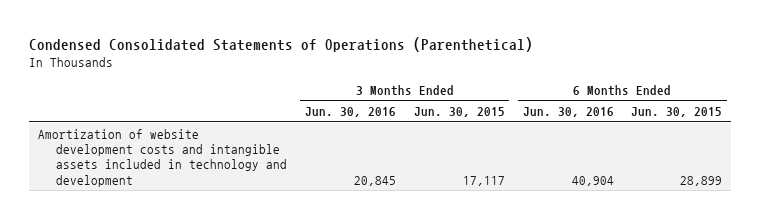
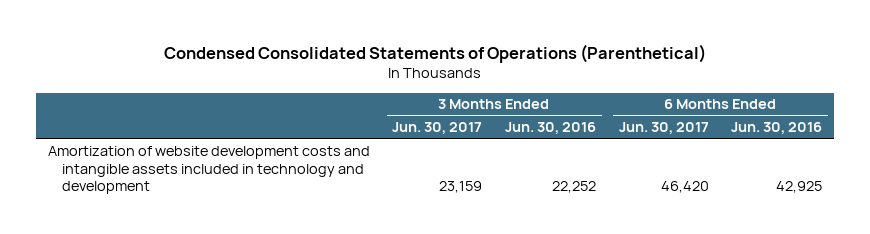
- | 3 Months Ended Jun. 30, 2016 | 3 Months Ended Jun. 30, 2015 | 6 Months Ended Jun. 30, 2016 | 6 Months Ended Jun. 30, 2015
+ | 3 Months Ended Jun. 30, 2017 | 3 Months Ended Jun. 30, 2016 | 6 Months Ended Jun. 30, 2017 | 6 Months Ended Jun. 30, 2016
- Amortization of website development costs and intangible assets included in technology and development | 20,845 | 17,117 | 40,904 | 28,899
+ Amortization of website development costs and intangible assets included in technology and development | 23,159 | 22,252 | 46,420 | 42,925

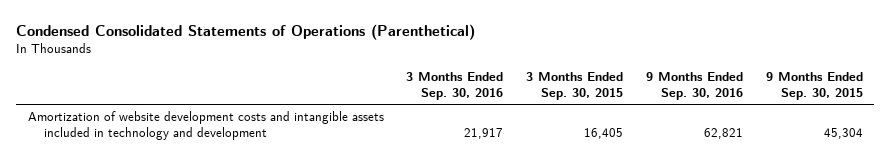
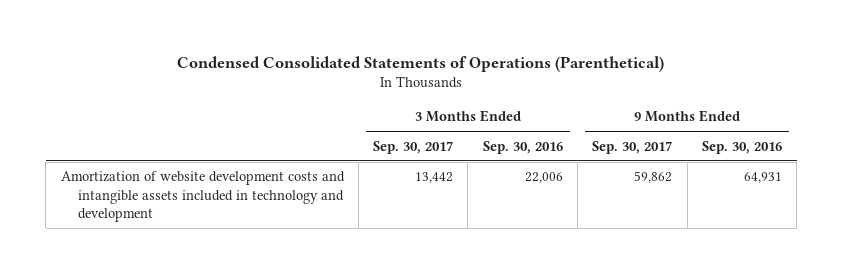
- | 3 Months Ended Sep. 30, 2016 | 3 Months Ended Sep. 30, 2015 | 9 Months Ended Sep. 30, 2016 | 9 Months Ended Sep. 30, 2015
+ | 3 Months Ended Sep. 30, 2017 | 3 Months Ended Sep. 30, 2016 | 9 Months Ended Sep. 30, 2017 | 9 Months Ended Sep. 30, 2016
- Amortization of website development costs and intangible assets included in technology and development | 21,917 | 16,405 | 62,821 | 45,304
+ Amortization of website development costs and intangible assets included in technology and development | 13,442 | 22,006 | 59,862 | 64,931

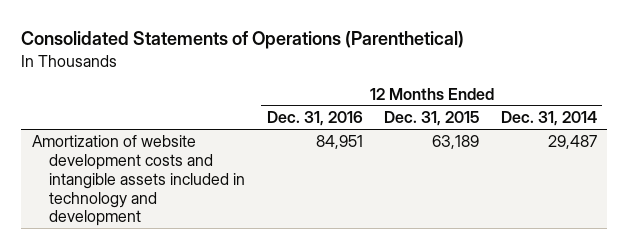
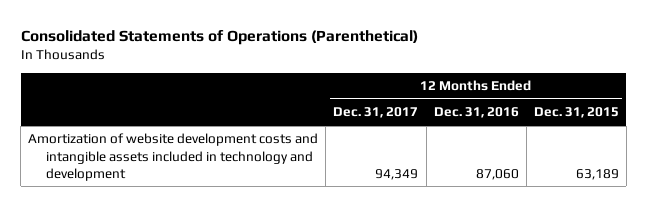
- | 12 Months Ended Dec. 31, 2016 | 12 Months Ended Dec. 31, 2015 | 12 Months Ended Dec. 31, 2014
+ | 12 Months Ended Dec. 31, 2017 | 12 Months Ended Dec. 31, 2016 | 12 Months Ended Dec. 31, 2015
- Amortization of website development costs and intangible assets included in technology and development | 84,951 | 63,189 | 29,487
+ Amortization of website development costs and intangible assets included in technology and development | 94,349 | 87,060 | 63,189

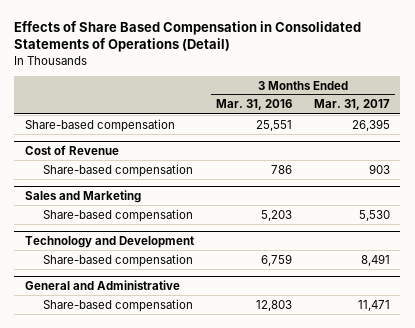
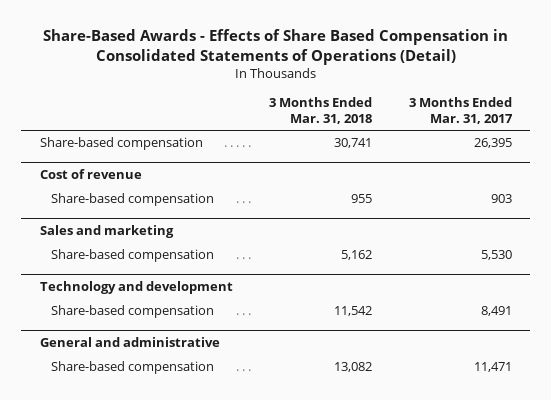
- Effects of Share Based Compensation in Consolidated Statements of Operations (Detail)
+ Share-Based Awards - Effects of Share Based Compensation in Consolidated Statements of Operations (Detail)
- | 3 Months Ended Mar. 31, 2016 | 3 Months Ended Mar. 31, 2017
+ | 3 Months Ended Mar. 31, 2018 | 3 Months Ended Mar. 31, 2017
- Cost of Revenue
+ Cost of revenue
- Sales and Marketing
+ Sales and marketing
- Technology and Development
+ Technology and development
- General and Administrative
+ General and administrative

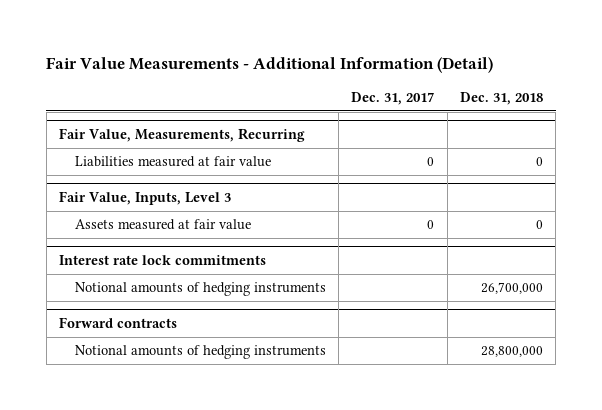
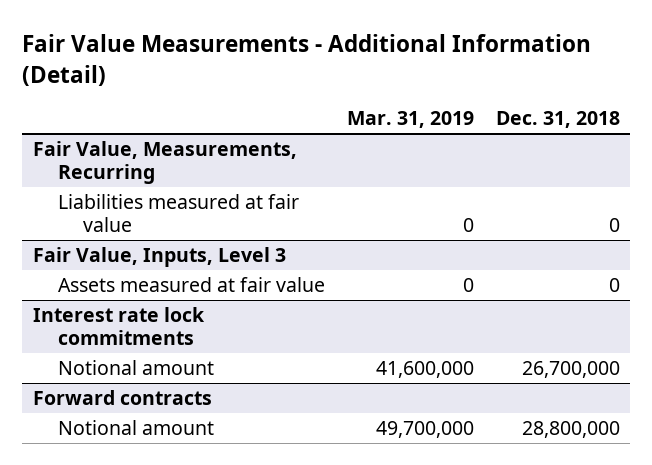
- | Dec. 31, 2017 | Dec. 31, 2018
+ | Mar. 31, 2019 | Dec. 31, 2018
@ Interest rate lock commitments
- Notional amounts of hedging instruments | | 26,700,000
+ Notional amount | 41,600,000 | 26,700,000
@ Forward contracts
- Notional amounts of hedging instruments | | 28,800,000
+ Notional amount | 49,700,000 | 28,800,000

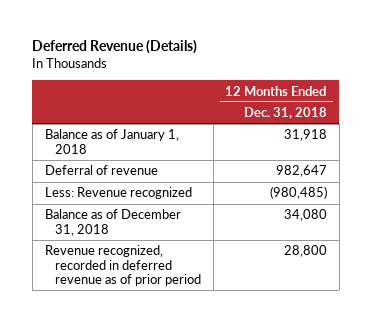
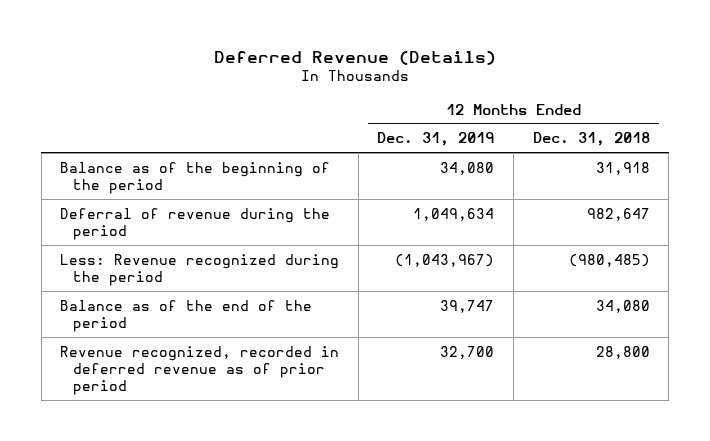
- | 12 Months Ended Dec. 31, 2018
+ | 12 Months Ended Dec. 31, 2019 | 12 Months Ended Dec. 31, 2018
- Balance as of January 1, 2018 | 31,918
- Deferral of revenue | 982,647
- Less: Revenue recognized | (980,485)
- Balance as of December 31, 2018 | 34,080
+ Balance as of the beginning of the period | 34,080 | 31,918
+ Deferral of revenue during the period | 1,049,634 | 982,647
+ Less: Revenue recognized during the period | (1,043,967) | (980,485)
+ Balance as of the end of the period | 39,747 | 34,080

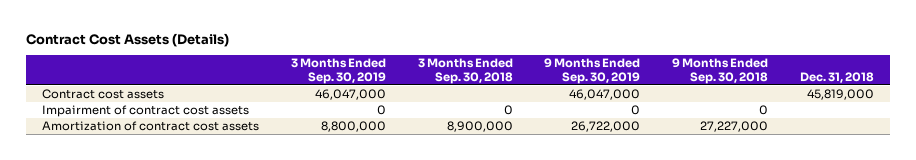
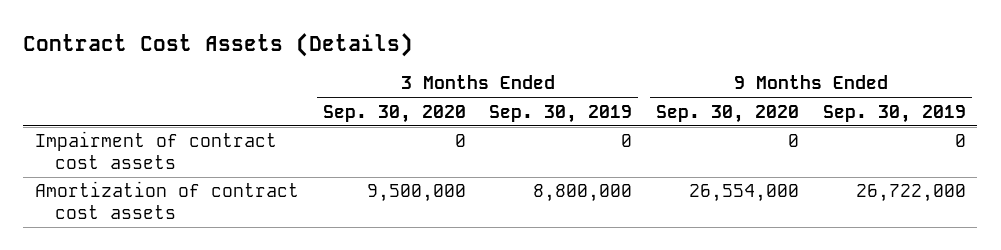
- | 3 Months Ended Sep. 30, 2019 | 3 Months Ended Sep. 30, 2018 | 9 Months Ended Sep. 30, 2019 | 9 Months Ended Sep. 30, 2018 | Dec. 31, 2018
+ | 3 Months Ended Sep. 30, 2020 | 3 Months Ended Sep. 30, 2019 | 9 Months Ended Sep. 30, 2020 | 9 Months Ended Sep. 30, 2019
- Contract cost assets | 46,047,000 | | 46,047,000 | | 45,819,000

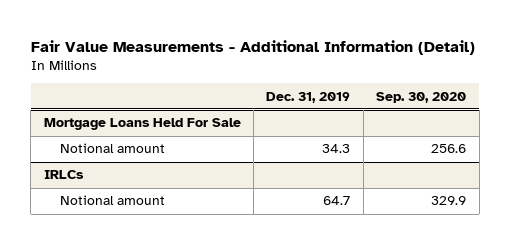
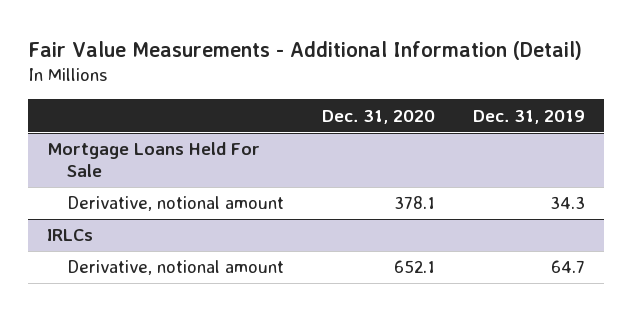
- | Dec. 31, 2019 | Sep. 30, 2020
+ | Dec. 31, 2020 | Dec. 31, 2019
@ Mortgage Loans Held For Sale
- Notional amount | 34.3 | 256.6
+ Derivative, notional amount | 378.1 | 34.3
@ IRLCs
- Notional amount | 64.7 | 329.9
+ Derivative, notional amount | 652.1 | 64.7

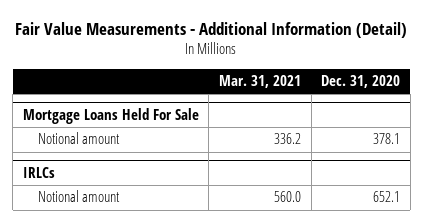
- | Dec. 31, 2020 | Dec. 31, 2019
+ | Mar. 31, 2021 | Dec. 31, 2020
@ Mortgage Loans Held For Sale
- Derivative, notional amount | 378.1 | 34.3
+ Notional amount | 336.2 | 378.1
@ IRLCs
- Derivative, notional amount | 652.1 | 64.7
+ Notional amount | 560.0 | 652.1

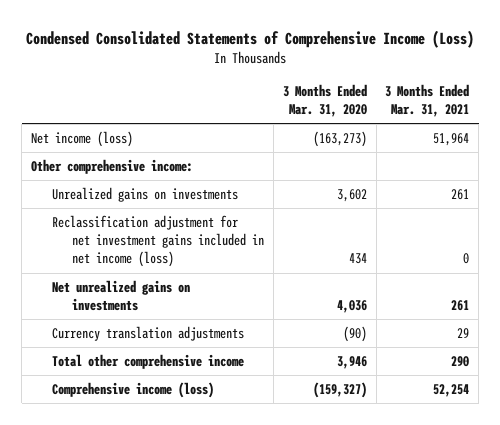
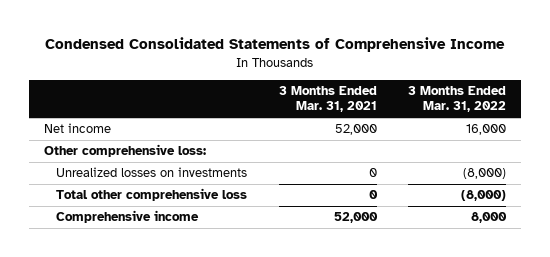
- Condensed Consolidated Statements of Comprehensive Income (Loss)
+ Condensed Consolidated Statements of Comprehensive Income
- | 3 Months Ended Mar. 31, 2020 | 3 Months Ended Mar. 31, 2021
+ | 3 Months Ended Mar. 31, 2021 | 3 Months Ended Mar. 31, 2022
- Net income (loss) | (163,273) | 51,964
- Other comprehensive income:
- Unrealized gains on investments | 3,602 | 261
- Reclassification adjustment for net investment gains included in net income (loss) | 434 | 0
- Net unrealized gains on investments | 4,036 | 261
- Currency translation adjustments | (90) | 29
- Total other comprehensive income | 3,946 | 290
- Comprehensive income (loss) | (159,327) | 52,254
+ Net income | 52,000 | 16,000
+ Other comprehensive loss:
+ Unrealized losses on investments | 0 | (8,000)
+ Total other comprehensive loss | 0 | (8,000)
+ Comprehensive income | 52,000 | 8,000

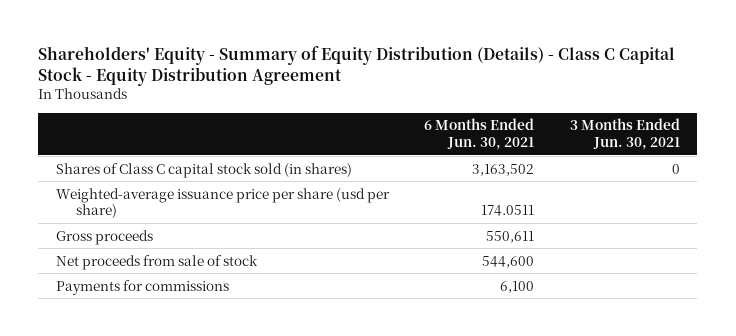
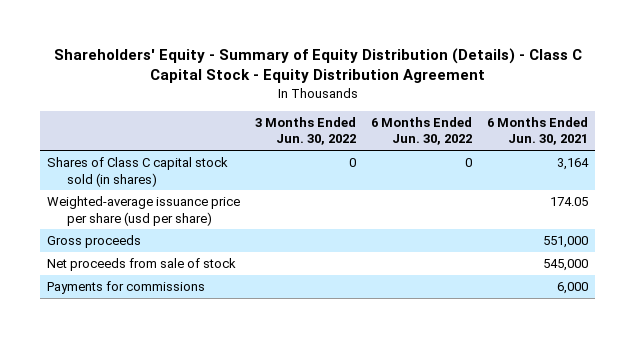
- | 6 Months Ended Jun. 30, 2021 | 3 Months Ended Jun. 30, 2021
+ | 3 Months Ended Jun. 30, 2022 | 6 Months Ended Jun. 30, 2022 | 6 Months Ended Jun. 30, 2021
- Shares of Class C capital stock sold (in shares) | 3,163,502 | 0
- Weighted-average issuance price per share (usd per share) | 174.0511 |
- Gross proceeds | 550,611 |
- Net proceeds from sale of stock | 544,600 |
- Payments for commissions | 6,100 |
+ Shares of Class C capital stock sold (in shares) | 0 | 0 | 3,164
+ Weighted-average issuance price per share (usd per share) | | | 174.05
+ Gross proceeds | | | 551,000
+ Net proceeds from sale of stock | | | 545,000
+ Payments for commissions | | | 6,000

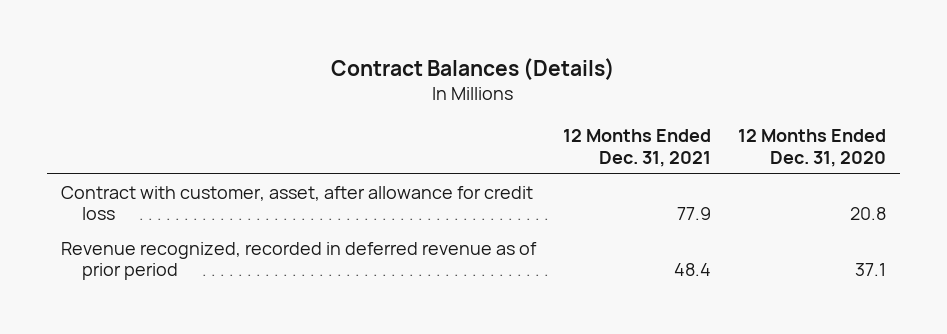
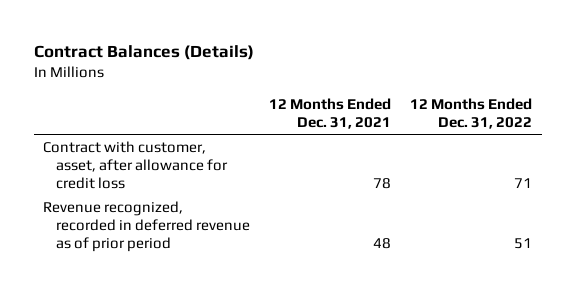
- | 12 Months Ended Dec. 31, 2021 | 12 Months Ended Dec. 31, 2020
+ | 12 Months Ended Dec. 31, 2021 | 12 Months Ended Dec. 31, 2022
- Contract with customer, asset, after allowance for credit loss | 77.9 | 20.8
- Revenue recognized, recorded in deferred revenue as of prior period | 48.4 | 37.1
+ Contract with customer, asset, after allowance for credit loss | 78 | 71
+ Revenue recognized, recorded in deferred revenue as of prior period | 48 | 51

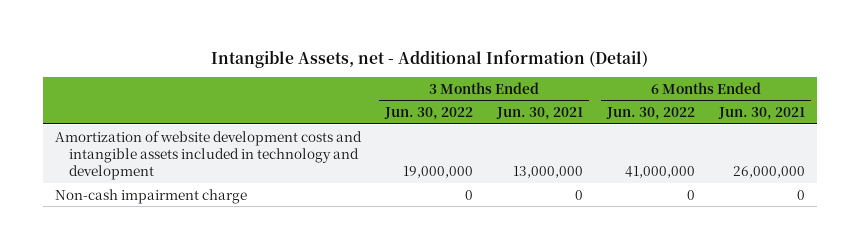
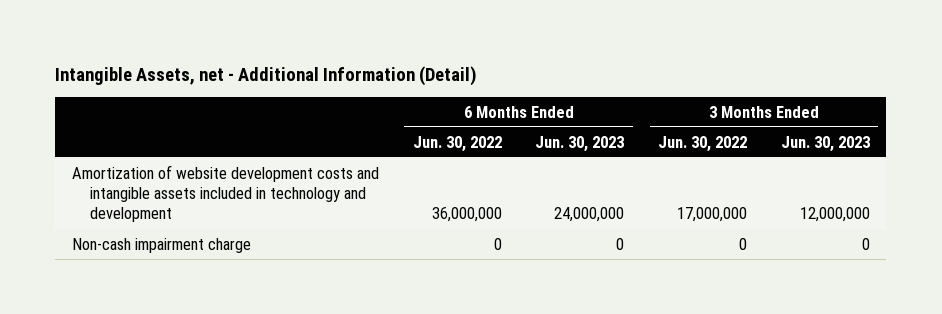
- | 3 Months Ended Jun. 30, 2022 | 3 Months Ended Jun. 30, 2021 | 6 Months Ended Jun. 30, 2022 | 6 Months Ended Jun. 30, 2021
+ | 6 Months Ended Jun. 30, 2022 | 6 Months Ended Jun. 30, 2023 | 3 Months Ended Jun. 30, 2022 | 3 Months Ended Jun. 30, 2023
- Amortization of website development costs and intangible assets included in technology and development | 19,000,000 | 13,000,000 | 41,000,000 | 26,000,000
+ Amortization of website development costs and intangible assets included in technology and development | 36,000,000 | 24,000,000 | 17,000,000 | 12,000,000

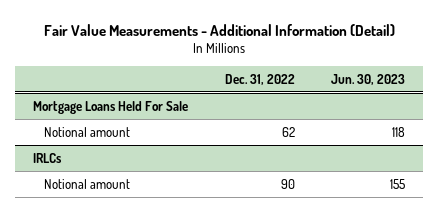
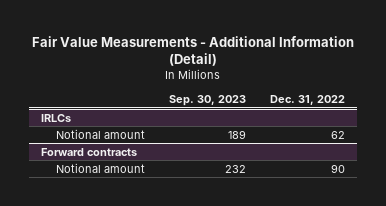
- | Dec. 31, 2022 | Jun. 30, 2023
+ | Sep. 30, 2023 | Dec. 31, 2022
- Mortgage Loans Held For Sale
- Notional amount | 62 | 118
@ IRLCs
+ Notional amount | 189 | 62
+ Forward contracts

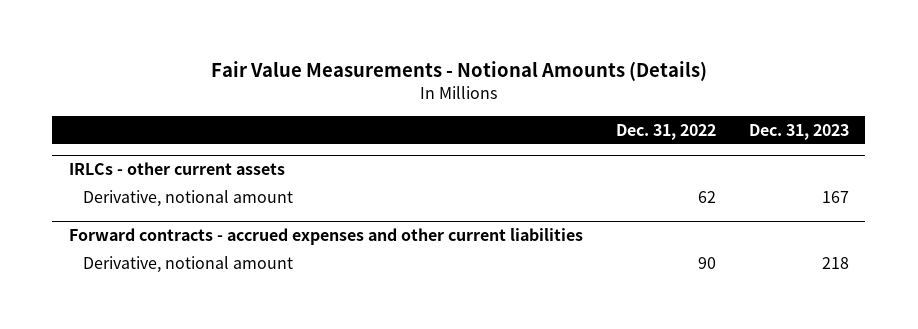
- Fair Value Measurements - Additional Information (Detail)
+ Fair Value Measurements - Notional Amounts (Details)
- | Sep. 30, 2023 | Dec. 31, 2022
+ | Dec. 31, 2022 | Dec. 31, 2023
- IRLCs
- Notional amount | 189 | 62
- Forward contracts
- Notional amount | 232 | 90
+ IRLCs - other current assets
+ Derivative, notional amount | 62 | 167
+ Forward contracts - accrued expenses and other current liabilities
+ Derivative, notional amount | 90 | 218

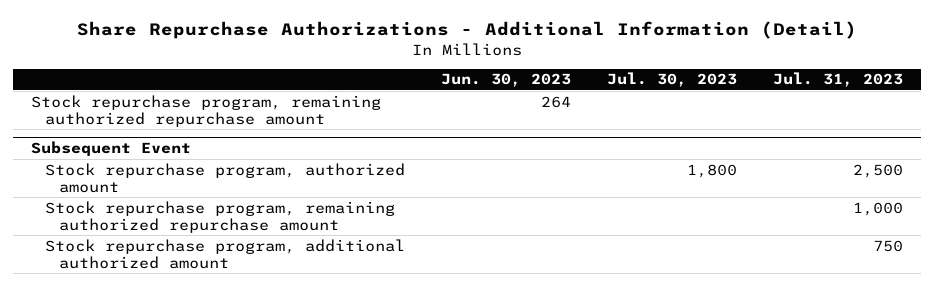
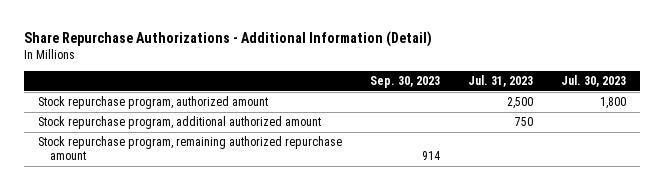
- | Jun. 30, 2023 | Jul. 30, 2023 | Jul. 31, 2023
+ | Sep. 30, 2023 | Jul. 31, 2023 | Jul. 30, 2023
- Subsequent Event
- Stock repurchase program, remaining authorized repurchase amount | | | 1,000
moved down: Stock repurchase program, remaining authorized repurchase amount | 914 | |

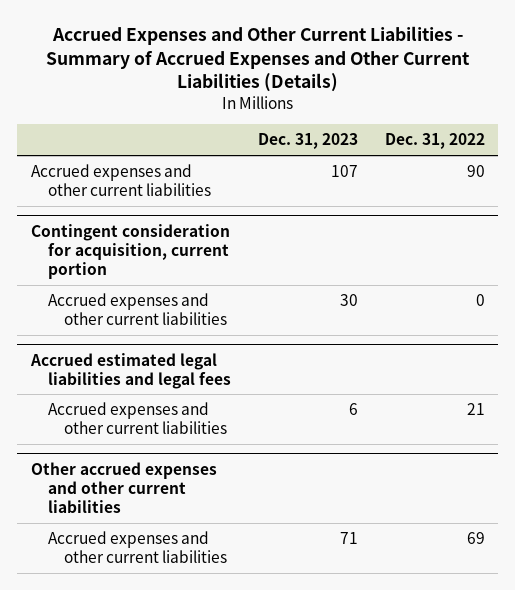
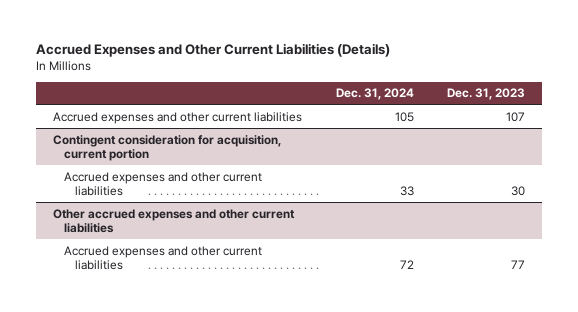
- Accrued Expenses and Other Current Liabilities - Summary of Accrued Expenses and Other Current Liabilities (Details)
+ Accrued Expenses and Other Current Liabilities (Details)
- | Dec. 31, 2023 | Dec. 31, 2022
+ | Dec. 31, 2024 | Dec. 31, 2023
- Accrued estimated legal liabilities and legal fees
- Accrued expenses and other current liabilities | 6 | 21
@ Other accrued expenses and other current liabilities
- Accrued expenses and other current liabilities | 71 | 69
+ Accrued expenses and other current liabilities | 72 | 77

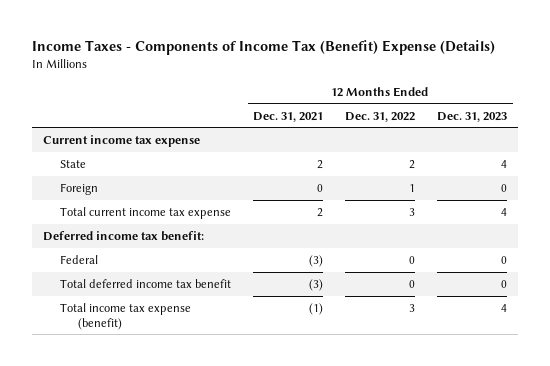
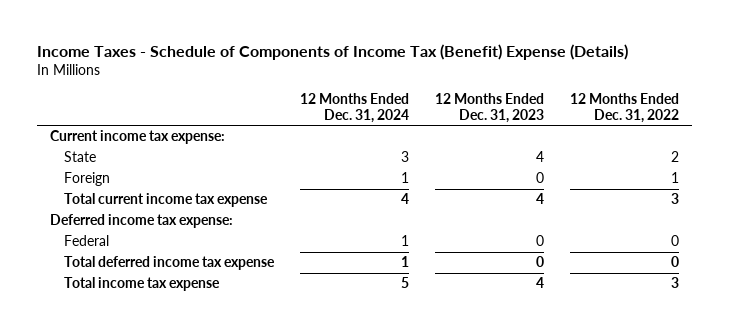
- Income Taxes - Components of Income Tax (Benefit) Expense (Details)
+ Income Taxes - Schedule of Components of Income Tax (Benefit) Expense (Details)
- | 12 Months Ended Dec. 31, 2021 | 12 Months Ended Dec. 31, 2022 | 12 Months Ended Dec. 31, 2023
+ | 12 Months Ended Dec. 31, 2024 | 12 Months Ended Dec. 31, 2023 | 12 Months Ended Dec. 31, 2022
- Current income tax expense
+ Current income tax expense:
- Deferred income tax benefit:
+ Deferred income tax expense:
- Total deferred income tax benefit | (3) | 0 | 0
- Total income tax expense (benefit) | (1) | 3 | 4
+ Total deferred income tax expense | 1 | 0 | 0
+ Total income tax expense | 5 | 4 | 3

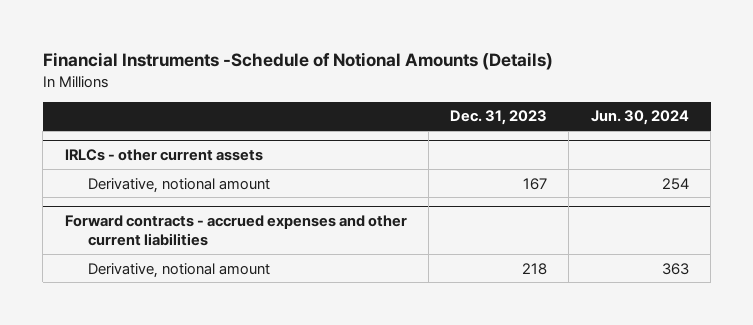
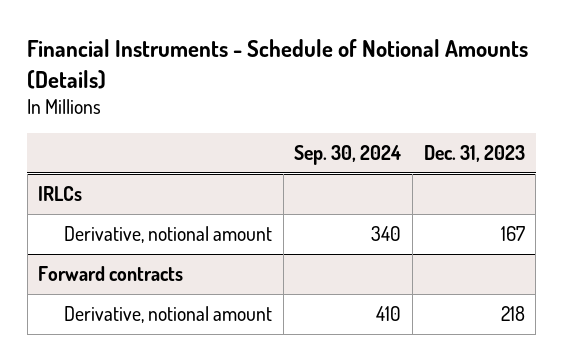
- Financial Instruments -Schedule of Notional Amounts (Details)
+ Financial Instruments - Schedule of Notional Amounts (Details)
- | Dec. 31, 2023 | Jun. 30, 2024
+ | Sep. 30, 2024 | Dec. 31, 2023
- IRLCs - other current assets
+ IRLCs
- Forward contracts - accrued expenses and other current liabilities
+ Forward contracts

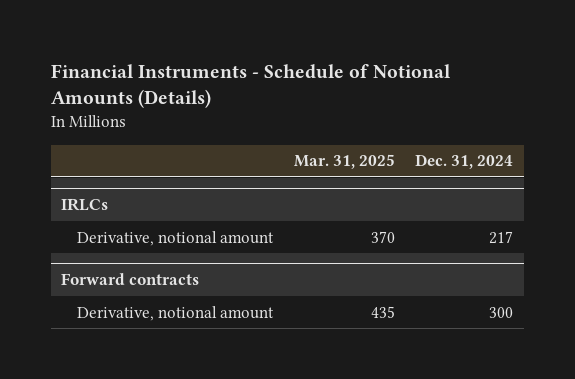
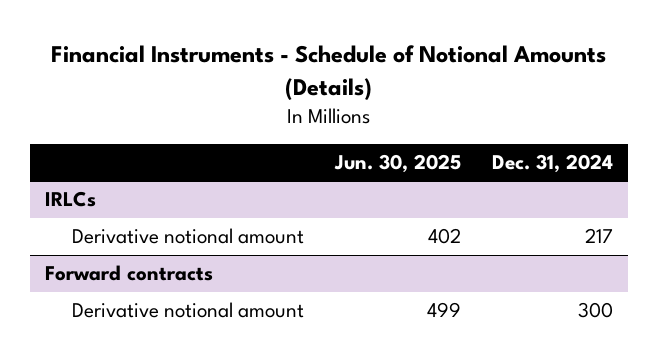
- | Mar. 31, 2025 | Dec. 31, 2024
+ | Jun. 30, 2025 | Dec. 31, 2024
@ IRLCs
- Derivative, notional amount | 370 | 217
+ Derivative notional amount | 402 | 217
@ Forward contracts
- Derivative, notional amount | 435 | 300
+ Derivative notional amount | 499 | 300

